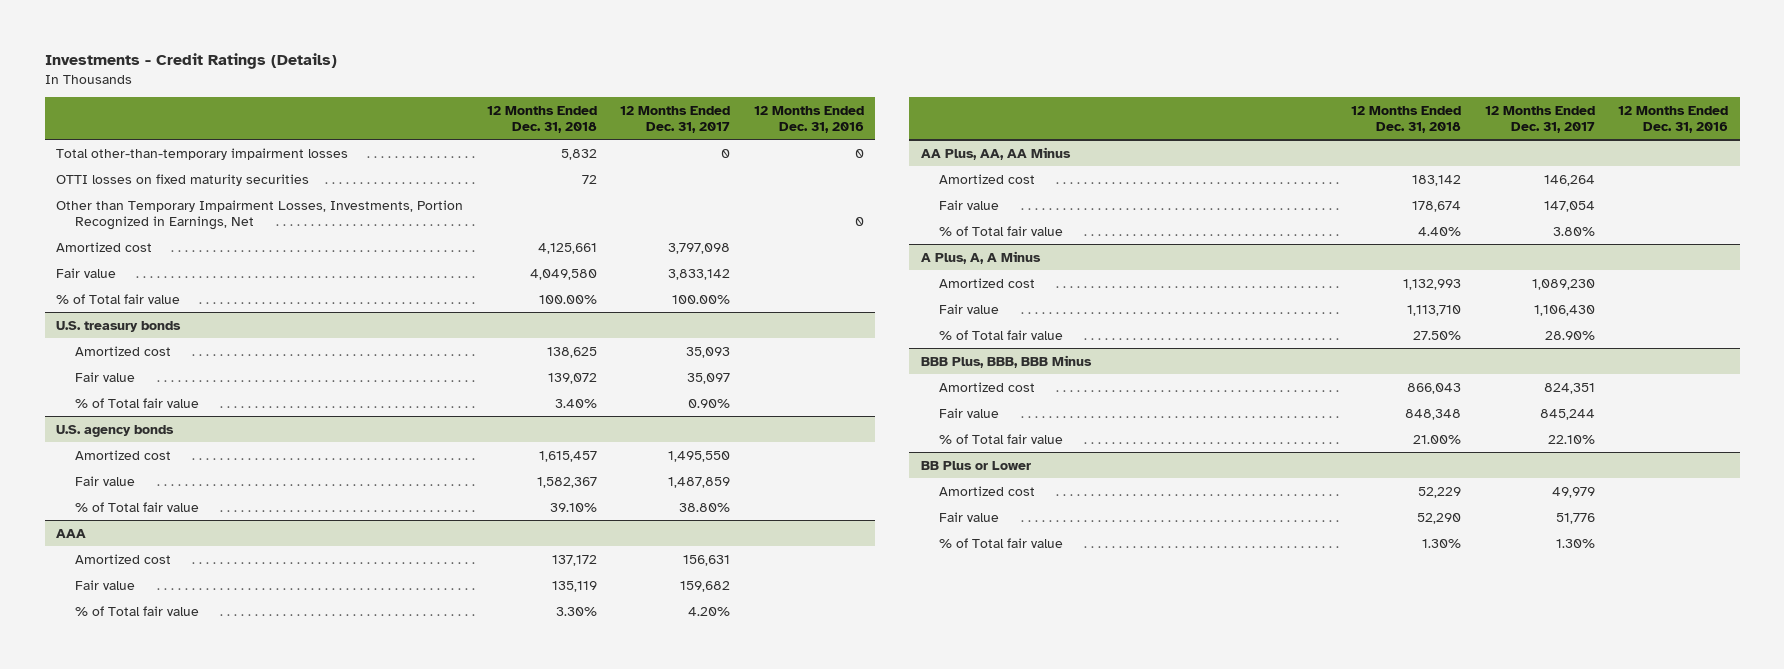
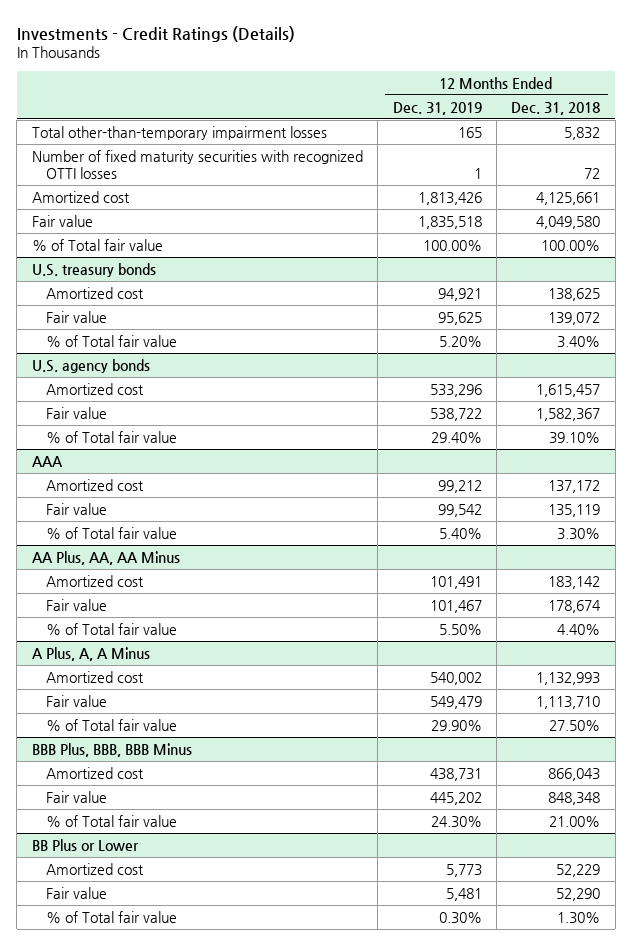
- | 12 Months Ended Dec. 31, 2018 | 12 Months Ended Dec. 31, 2017 | 12 Months Ended Dec. 31, 2016
+ | 12 Months Ended Dec. 31, 2019 | 12 Months Ended Dec. 31, 2018
- OTTI losses on fixed maturity securities | 72 | |
- Other than Temporary Impairment Losses, Investments, Portion Recognized in Earnings, Net | | | 0
+ Number of fixed maturity securities with recognized OTTI losses | 1 | 72

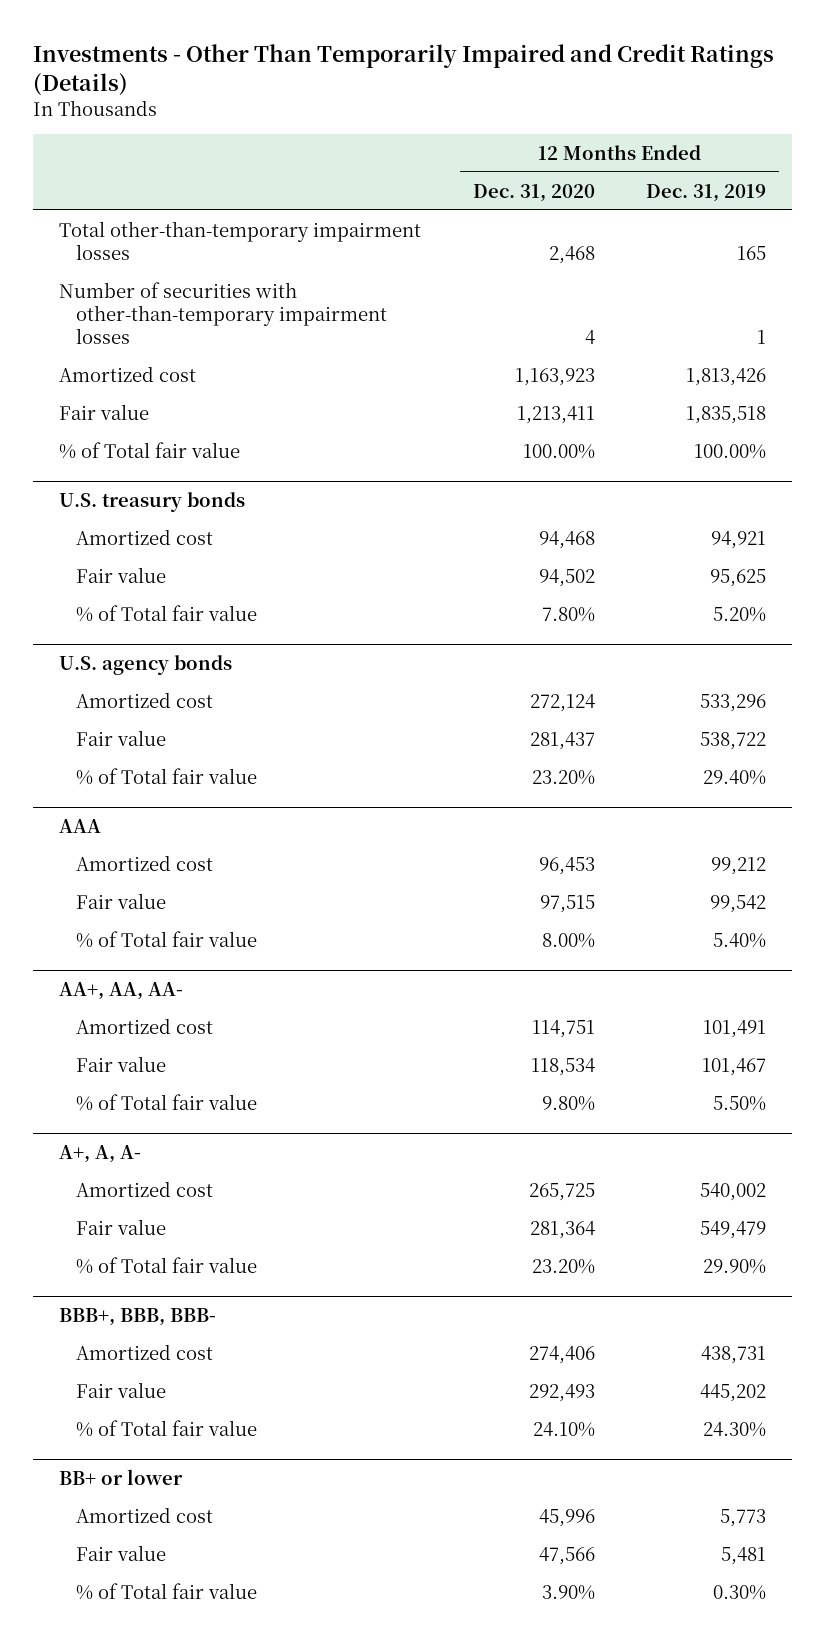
- Investments - Credit Ratings (Details)
+ Investments - Other Than Temporarily Impaired and Credit Ratings (Details)
- | 12 Months Ended Dec. 31, 2019 | 12 Months Ended Dec. 31, 2018
+ | 12 Months Ended Dec. 31, 2020 | 12 Months Ended Dec. 31, 2019
- Number of fixed maturity securities with recognized OTTI losses | 1 | 72
+ Number of securities with other-than-temporary impairment losses | 4 | 1
- AA Plus, AA, AA Minus
+ AA+, AA, AA-
- A Plus, A, A Minus
+ A+, A, A-
- BBB Plus, BBB, BBB Minus
+ BBB+, BBB, BBB-
- BB Plus or Lower
+ BB+ or lower

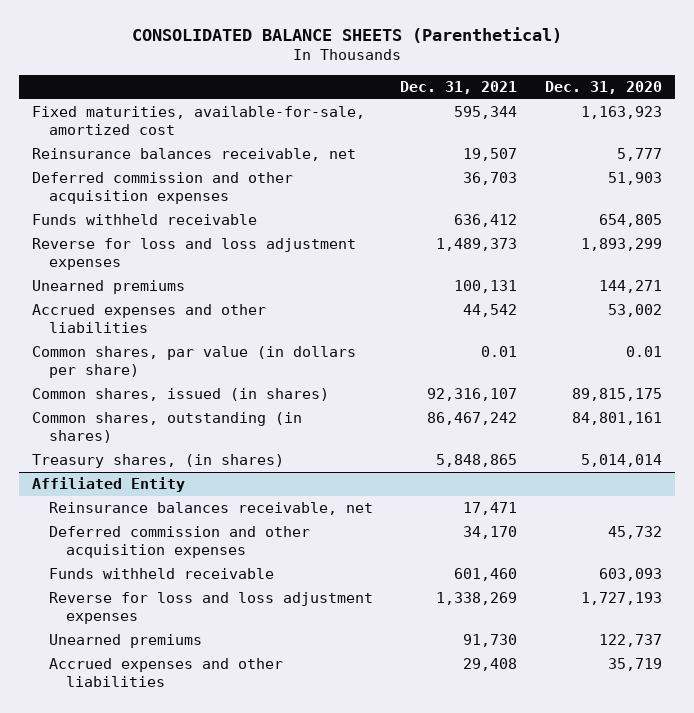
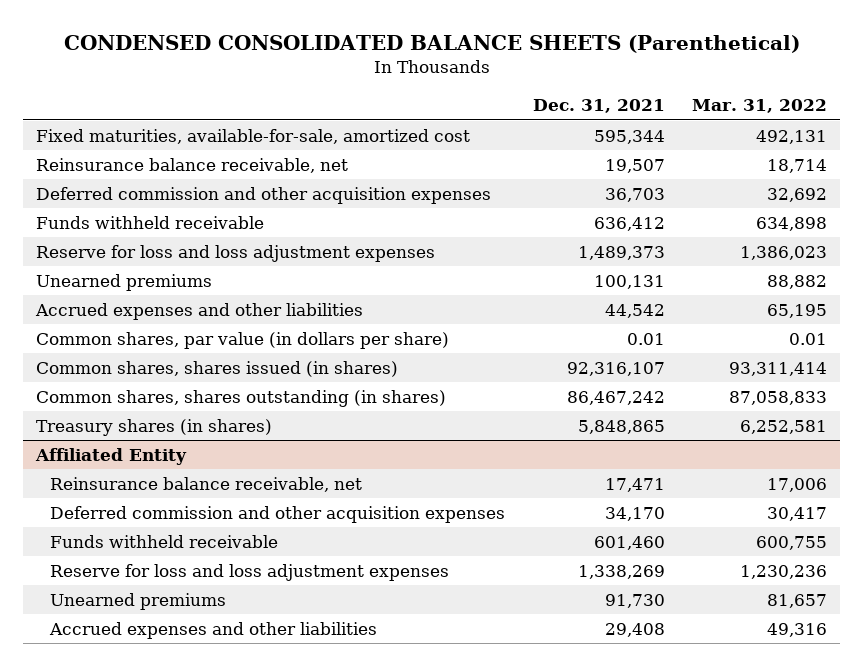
- CONSOLIDATED BALANCE SHEETS (Parenthetical)
+ CONDENSED CONSOLIDATED BALANCE SHEETS (Parenthetical)
- | Dec. 31, 2021 | Dec. 31, 2020
+ | Dec. 31, 2021 | Mar. 31, 2022
- Reinsurance balances receivable, net | 19,507 | 5,777
+ Reinsurance balance receivable, net | 19,507 | 18,714
- Reverse for loss and loss adjustment expenses | 1,489,373 | 1,893,299
+ Reserve for loss and loss adjustment expenses | 1,489,373 | 1,386,023
- Common shares, issued (in shares) | 92,316,107 | 89,815,175
- Common shares, outstanding (in shares) | 86,467,242 | 84,801,161
- Treasury shares, (in shares) | 5,848,865 | 5,014,014
+ Common shares, shares issued (in shares) | 92,316,107 | 93,311,414
+ Common shares, shares outstanding (in shares) | 86,467,242 | 87,058,833
+ Treasury shares (in shares) | 5,848,865 | 6,252,581
@ Affiliated Entity
- Reinsurance balances receivable, net | 17,471 |
+ Reinsurance balance receivable, net | 17,471 | 17,006
- Reverse for loss and loss adjustment expenses | 1,338,269 | 1,727,193
+ Reserve for loss and loss adjustment expenses | 1,338,269 | 1,230,236

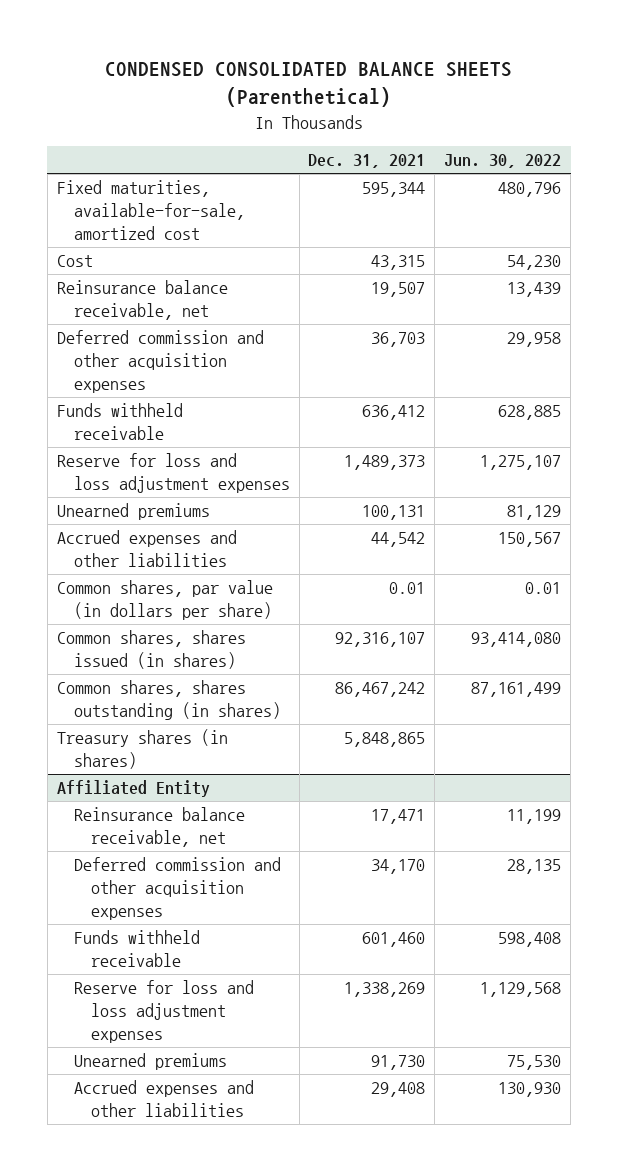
- | Dec. 31, 2021 | Mar. 31, 2022
+ | Dec. 31, 2021 | Jun. 30, 2022
+ Cost | 43,315 | 54,230

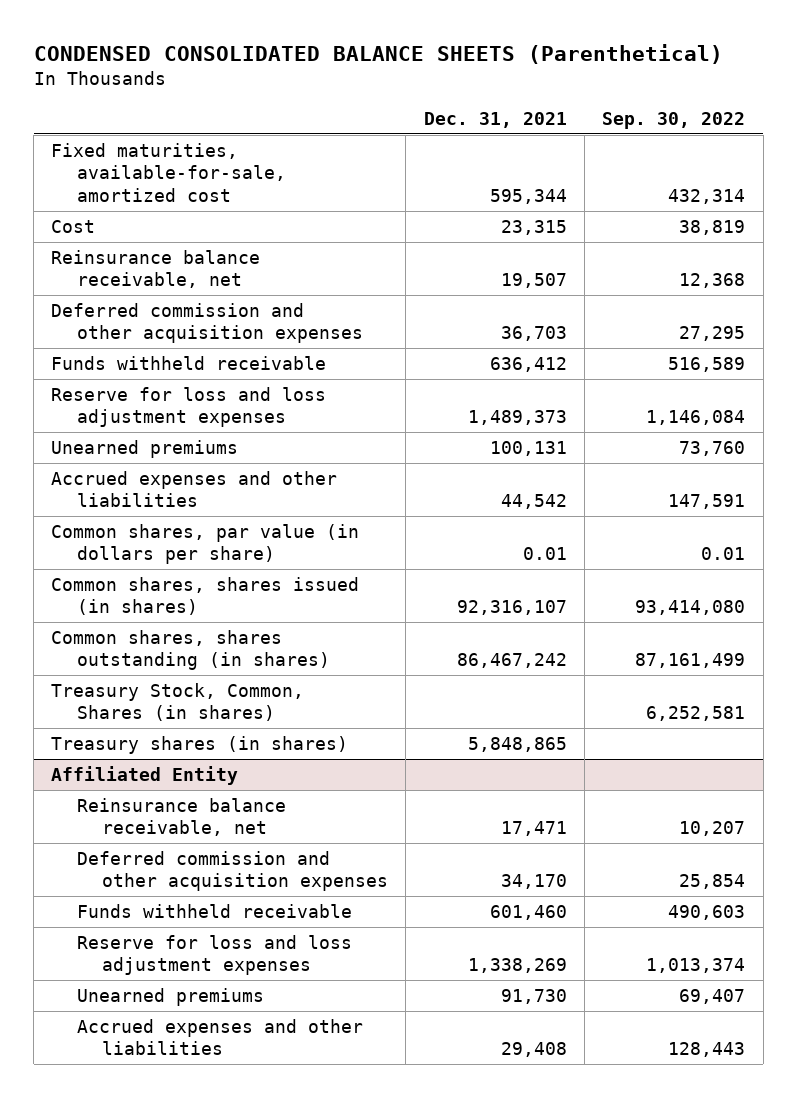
- | Dec. 31, 2021 | Jun. 30, 2022
+ | Dec. 31, 2021 | Sep. 30, 2022
- Cost | 43,315 | 54,230
+ Cost | 23,315 | 38,819
+ Treasury Stock, Common, Shares (in shares) | | 6,252,581

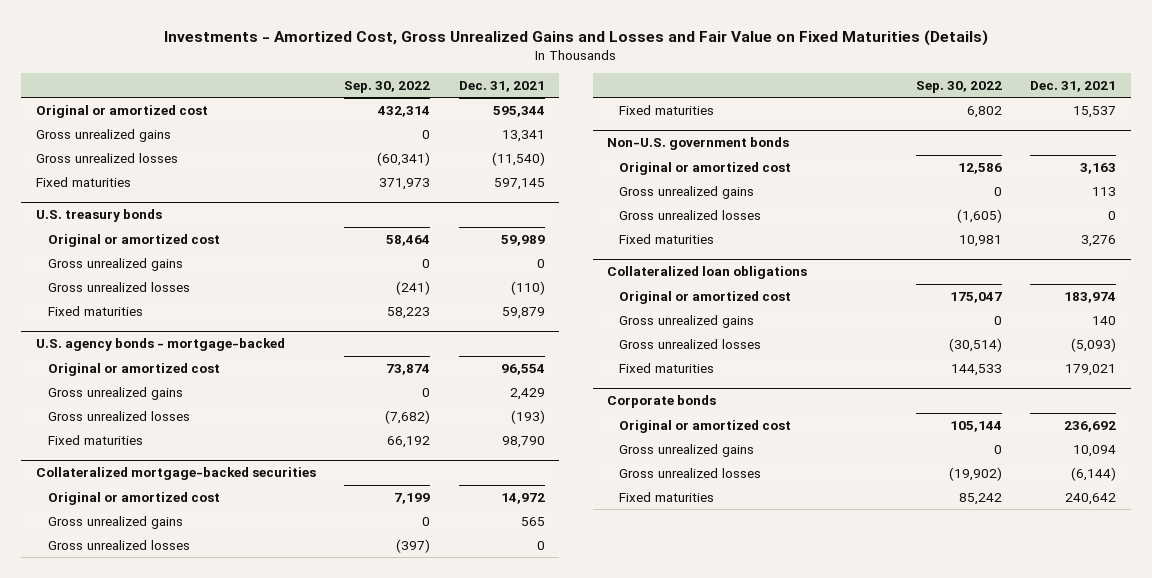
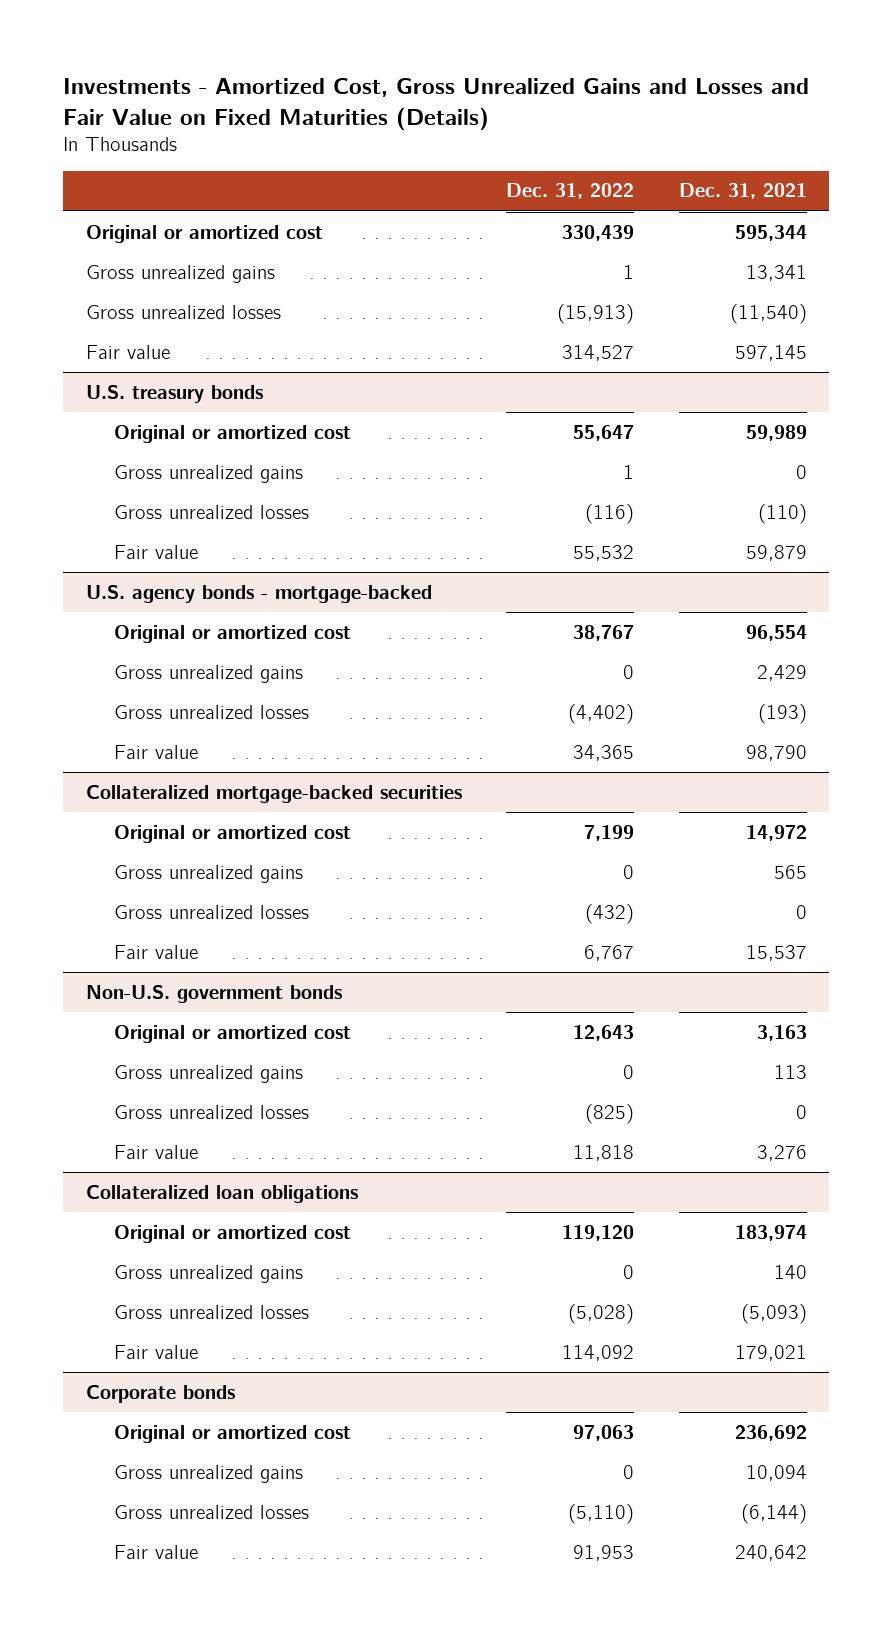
- | Sep. 30, 2022 | Dec. 31, 2021
+ | Dec. 31, 2022 | Dec. 31, 2021
- Fixed maturities | 371,973 | 597,145
+ Fair value | 314,527 | 597,145
@ U.S. treasury bonds
- Fixed maturities | 58,223 | 59,879
+ Fair value | 55,532 | 59,879
@ U.S. agency bonds - mortgage-backed
- Fixed maturities | 66,192 | 98,790
+ Fair value | 34,365 | 98,790
@ Collateralized mortgage-backed securities
- Fixed maturities | 6,802 | 15,537
+ Fair value | 6,767 | 15,537
@ Non-U.S. government bonds
- Fixed maturities | 10,981 | 3,276
+ Fair value | 11,818 | 3,276
@ Collateralized loan obligations
- Fixed maturities | 144,533 | 179,021
+ Fair value | 114,092 | 179,021
@ Corporate bonds
- Fixed maturities | 85,242 | 240,642
+ Fair value | 91,953 | 240,642

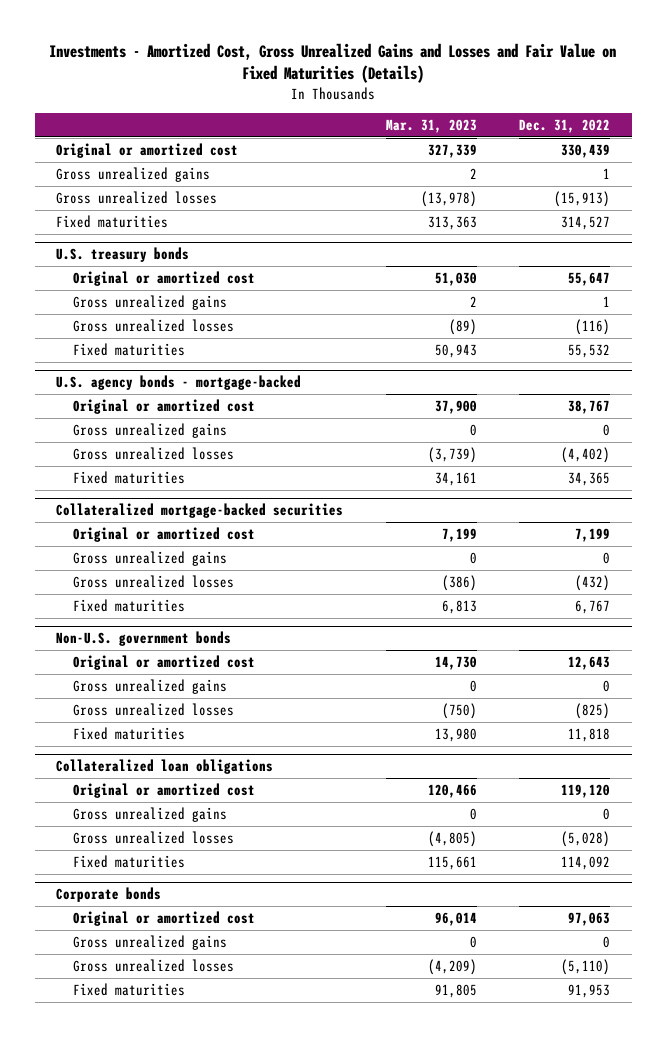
- | Dec. 31, 2022 | Dec. 31, 2021
+ | Mar. 31, 2023 | Dec. 31, 2022
- Fair value | 314,527 | 597,145
+ Fixed maturities | 313,363 | 314,527
@ U.S. treasury bonds
- Fair value | 55,532 | 59,879
+ Fixed maturities | 50,943 | 55,532
@ U.S. agency bonds - mortgage-backed
- Fair value | 34,365 | 98,790
+ Fixed maturities | 34,161 | 34,365
@ Collateralized mortgage-backed securities
- Fair value | 6,767 | 15,537
+ Fixed maturities | 6,813 | 6,767
@ Non-U.S. government bonds
- Fair value | 11,818 | 3,276
+ Fixed maturities | 13,980 | 11,818
@ Collateralized loan obligations
- Fair value | 114,092 | 179,021
+ Fixed maturities | 115,661 | 114,092
@ Corporate bonds
- Fair value | 91,953 | 240,642
+ Fixed maturities | 91,805 | 91,953

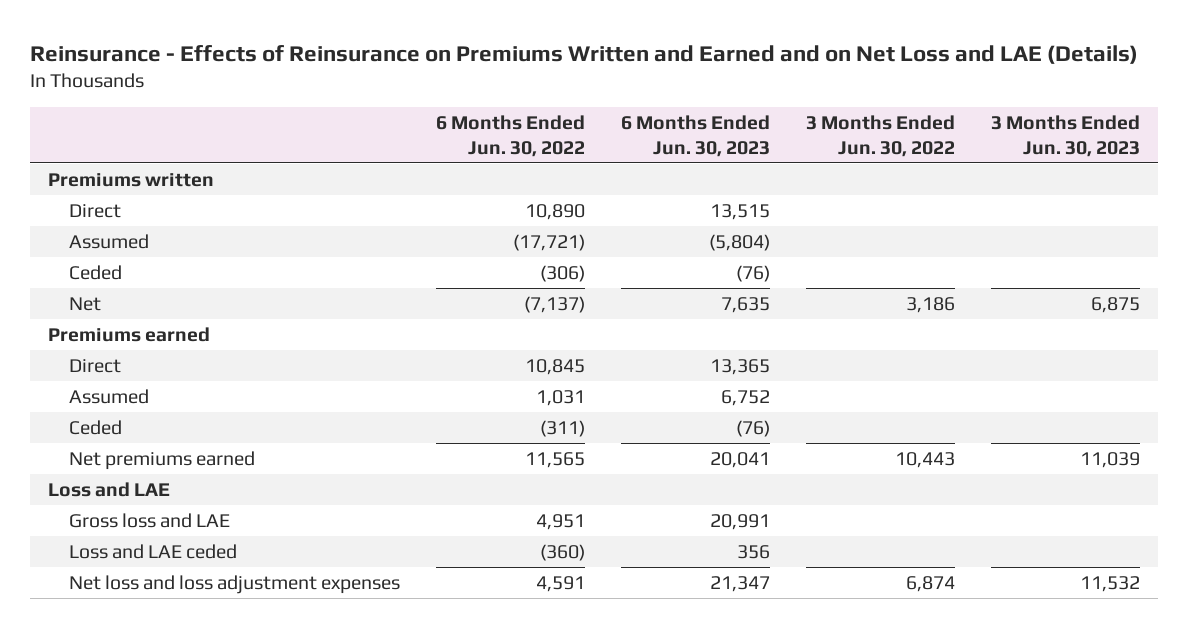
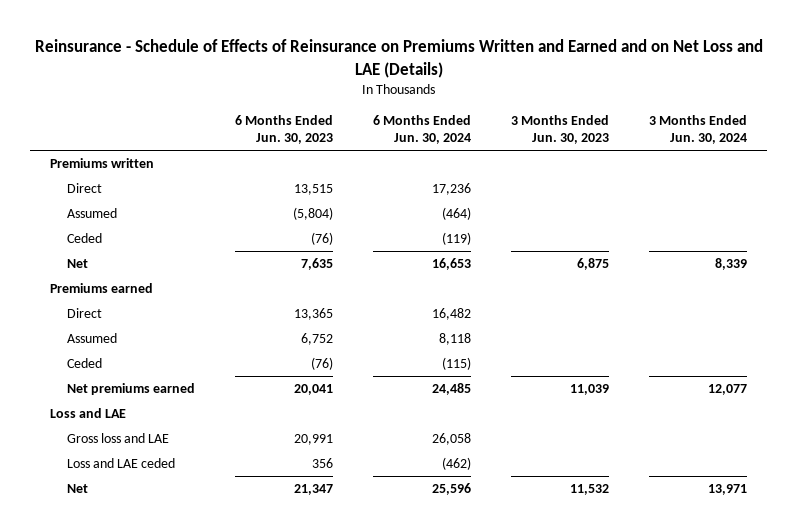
- Reinsurance - Effects of Reinsurance on Premiums Written and Earned and on Net Loss and LAE (Details)
+ Reinsurance - Schedule of Effects of Reinsurance on Premiums Written and Earned and on Net Loss and LAE (Details)
- | 6 Months Ended Jun. 30, 2022 | 6 Months Ended Jun. 30, 2023 | 3 Months Ended Jun. 30, 2022 | 3 Months Ended Jun. 30, 2023
+ | 6 Months Ended Jun. 30, 2023 | 6 Months Ended Jun. 30, 2024 | 3 Months Ended Jun. 30, 2023 | 3 Months Ended Jun. 30, 2024
- Net loss and loss adjustment expenses | 4,591 | 21,347 | 6,874 | 11,532
+ Net | 21,347 | 25,596 | 11,532 | 13,971

